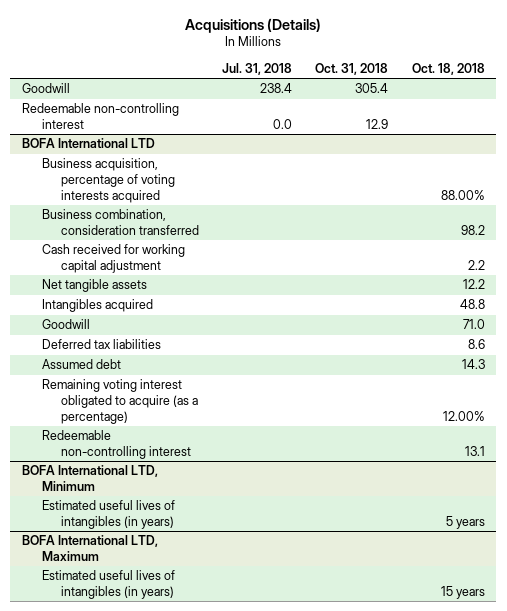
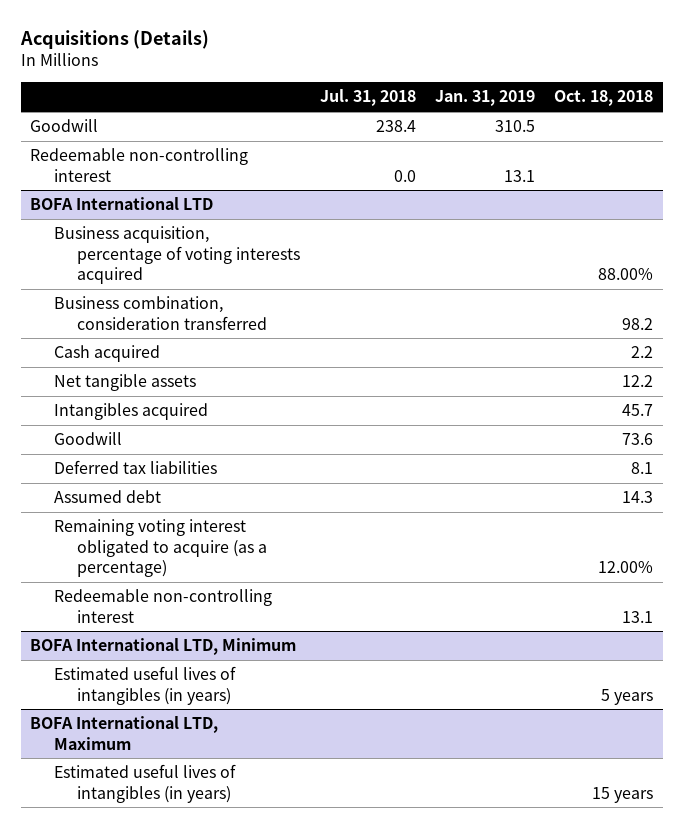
- | Jul. 31, 2018 | Oct. 31, 2018 | Oct. 18, 2018
+ | Jul. 31, 2018 | Jan. 31, 2019 | Oct. 18, 2018
@ BOFA International LTD
- Cash received for working capital adjustment | | | 2.2
+ Cash acquired | | | 2.2
- Intangibles acquired | | | 48.8
- Goodwill | | | 71.0
- Deferred tax liabilities | | | 8.6
+ Intangibles acquired | | | 45.7
+ Goodwill | | | 73.6
+ Deferred tax liabilities | | | 8.1

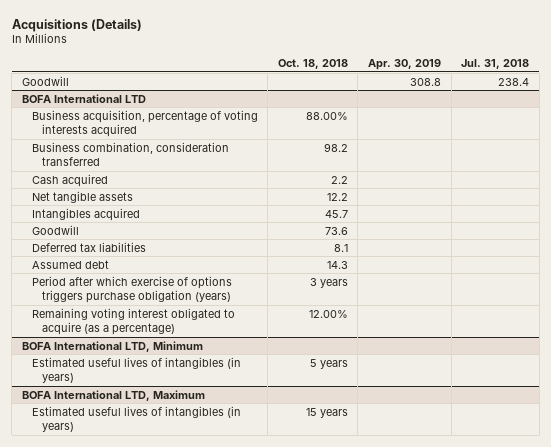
- | Jul. 31, 2018 | Jan. 31, 2019 | Oct. 18, 2018
+ | Oct. 18, 2018 | Apr. 30, 2019 | Jul. 31, 2018
- Redeemable non-controlling interest | 0.0 | 13.1 |
@ BOFA International LTD
+ Period after which exercise of options triggers purchase obligation (years) | 3 years | |
- Redeemable non-controlling interest | | | 13.1

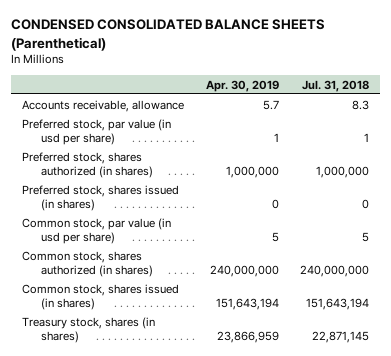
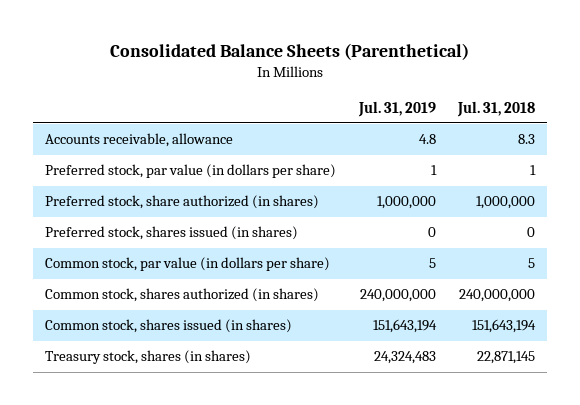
- CONDENSED CONSOLIDATED BALANCE SHEETS (Parenthetical)
+ Consolidated Balance Sheets (Parenthetical)
- | Apr. 30, 2019 | Jul. 31, 2018
+ | Jul. 31, 2019 | Jul. 31, 2018
- Preferred stock, par value (in usd per share) | 1 | 1
- Preferred stock, shares authorized (in shares) | 1,000,000 | 1,000,000
+ Preferred stock, par value (in dollars per share) | 1 | 1
+ Preferred stock, share authorized (in shares) | 1,000,000 | 1,000,000
- Common stock, par value (in usd per share) | 5 | 5
+ Common stock, par value (in dollars per share) | 5 | 5

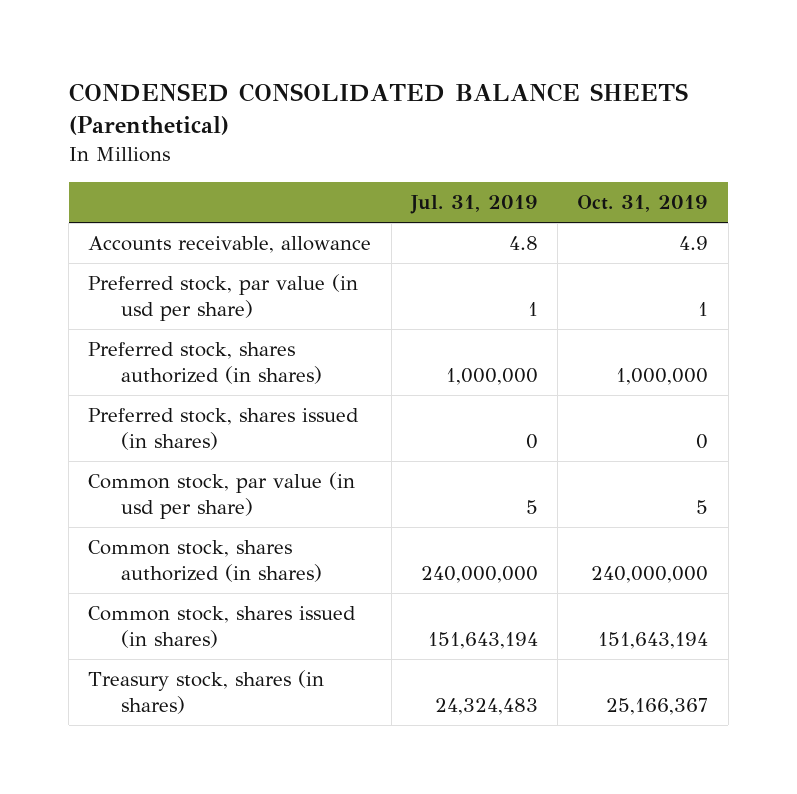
- Consolidated Balance Sheets (Parenthetical)
+ CONDENSED CONSOLIDATED BALANCE SHEETS (Parenthetical)
- | Jul. 31, 2019 | Jul. 31, 2018
+ | Jul. 31, 2019 | Oct. 31, 2019
- Preferred stock, par value (in dollars per share) | 1 | 1
- Preferred stock, share authorized (in shares) | 1,000,000 | 1,000,000
+ Preferred stock, par value (in usd per share) | 1 | 1
+ Preferred stock, shares authorized (in shares) | 1,000,000 | 1,000,000
- Common stock, par value (in dollars per share) | 5 | 5
+ Common stock, par value (in usd per share) | 5 | 5

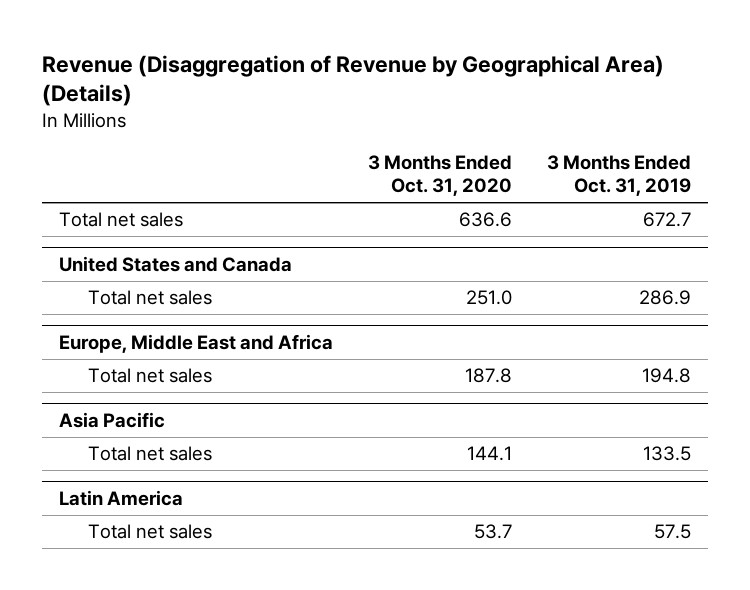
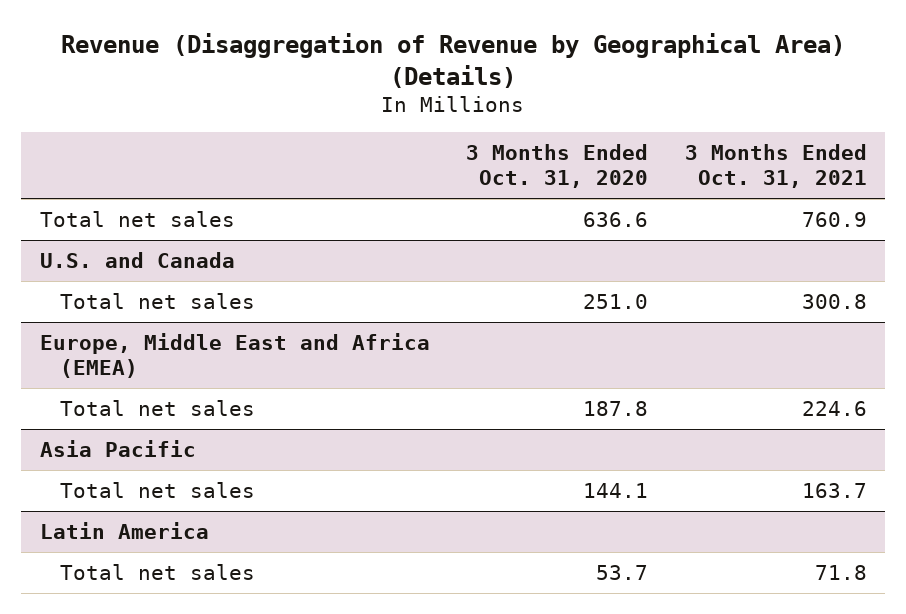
- | 3 Months Ended Oct. 31, 2020 | 3 Months Ended Oct. 31, 2019
+ | 3 Months Ended Oct. 31, 2020 | 3 Months Ended Oct. 31, 2021
- United States and Canada
+ U.S. and Canada
- Europe, Middle East and Africa
+ Europe, Middle East and Africa (EMEA)

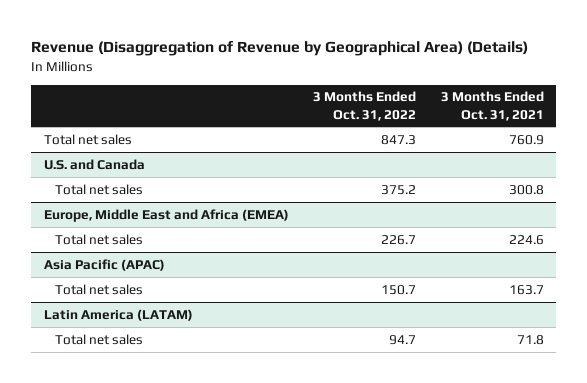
- | 3 Months Ended Oct. 31, 2020 | 3 Months Ended Oct. 31, 2021
+ | 3 Months Ended Oct. 31, 2022 | 3 Months Ended Oct. 31, 2021
- Asia Pacific
+ Asia Pacific (APAC)
- Latin America
+ Latin America (LATAM)

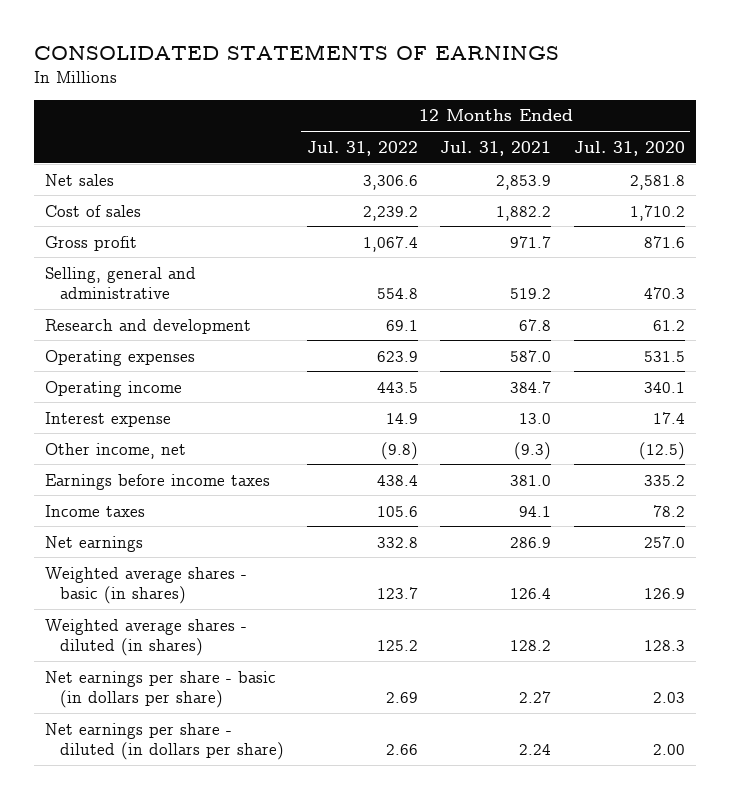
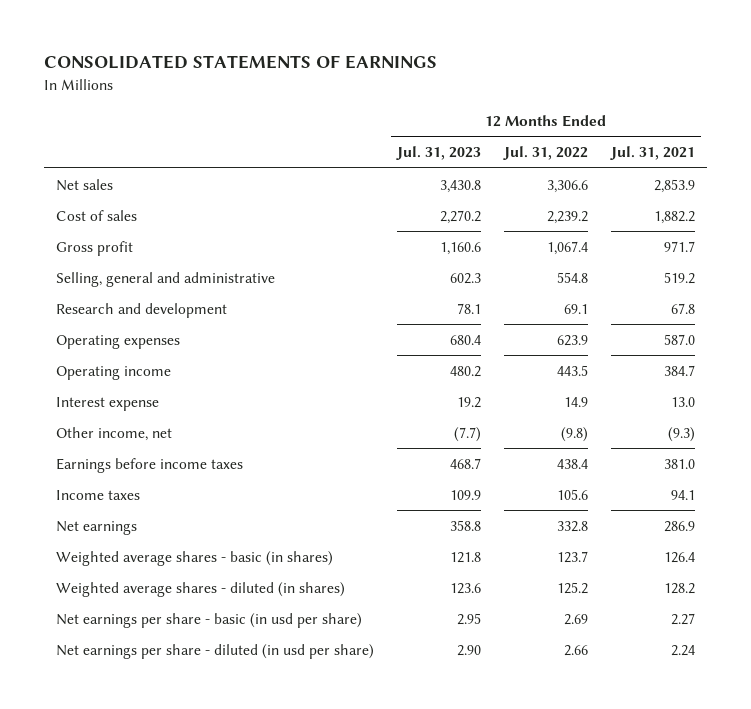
- | 12 Months Ended Jul. 31, 2022 | 12 Months Ended Jul. 31, 2021 | 12 Months Ended Jul. 31, 2020
+ | 12 Months Ended Jul. 31, 2023 | 12 Months Ended Jul. 31, 2022 | 12 Months Ended Jul. 31, 2021
- Net earnings per share - basic (in dollars per share) | 2.69 | 2.27 | 2.03
- Net earnings per share - diluted (in dollars per share) | 2.66 | 2.24 | 2.00
+ Net earnings per share - basic (in usd per share) | 2.95 | 2.69 | 2.27
+ Net earnings per share - diluted (in usd per share) | 2.90 | 2.66 | 2.24

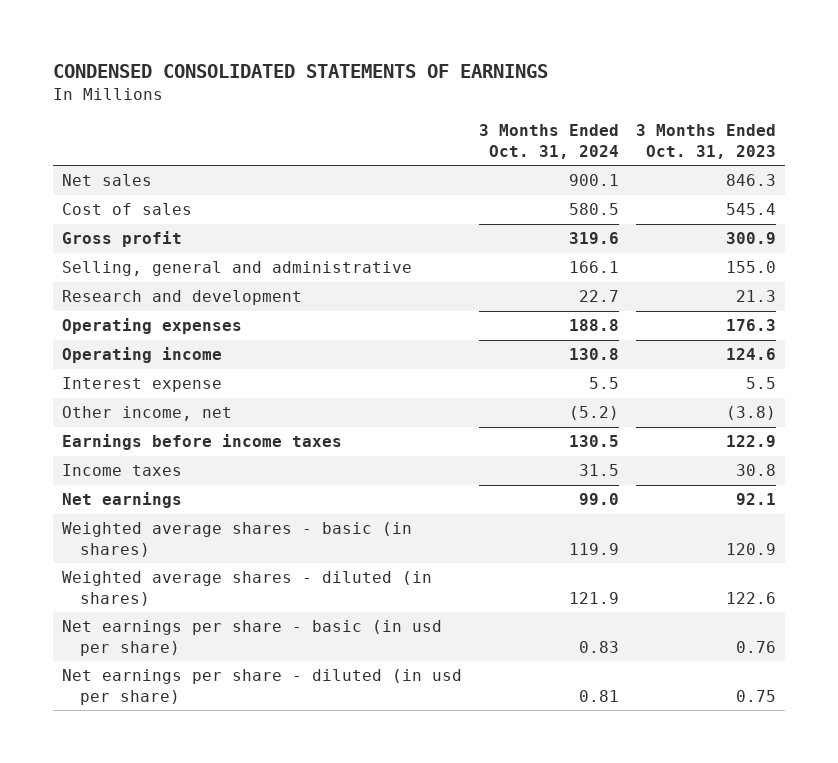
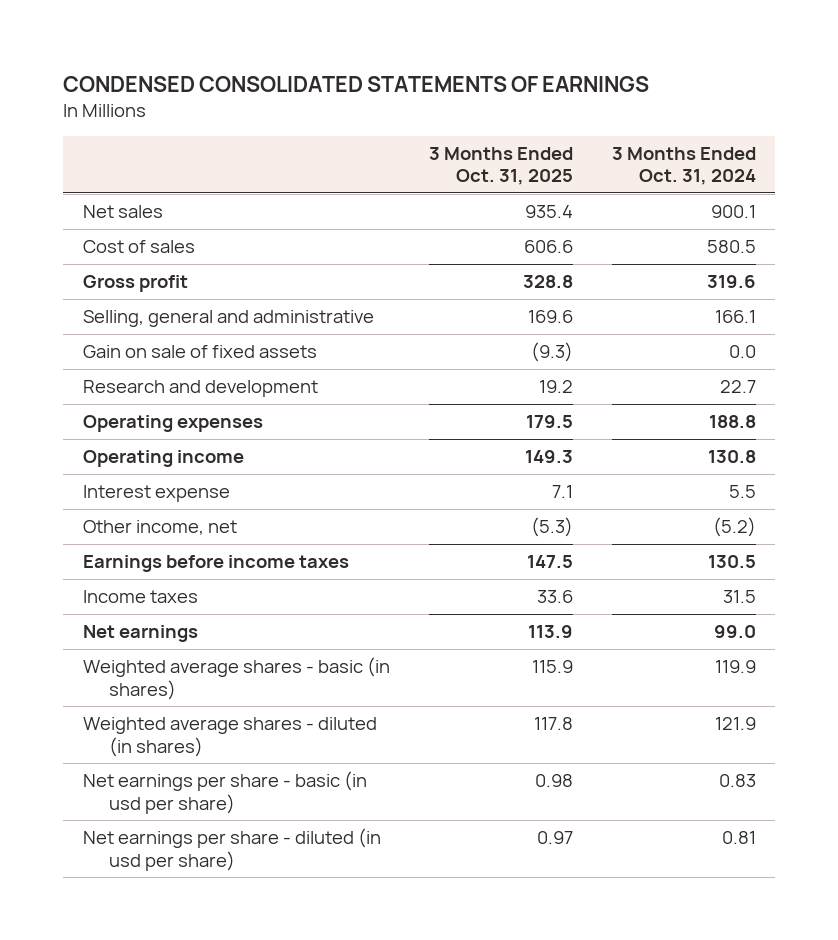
- | 3 Months Ended Oct. 31, 2024 | 3 Months Ended Oct. 31, 2023
+ | 3 Months Ended Oct. 31, 2025 | 3 Months Ended Oct. 31, 2024
+ Gain on sale of fixed assets | (9.3) | 0.0

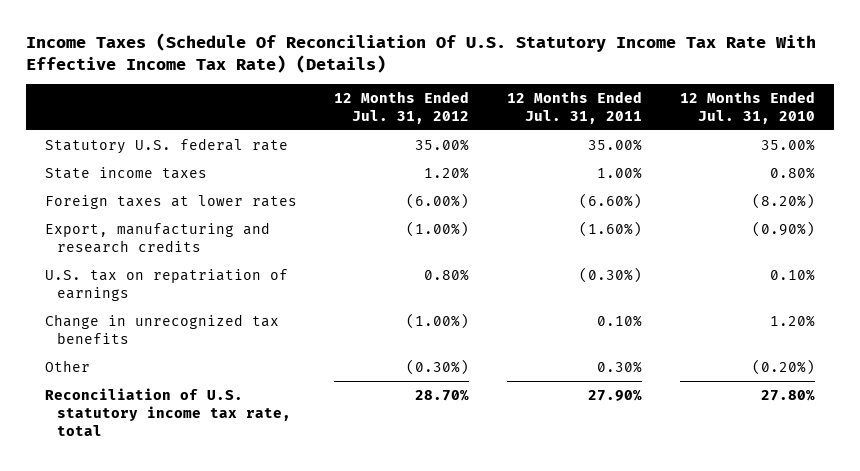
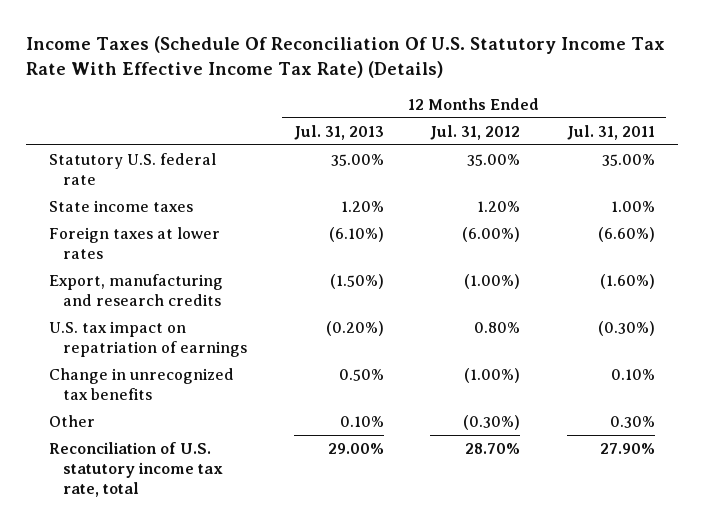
- | 12 Months Ended Jul. 31, 2012 | 12 Months Ended Jul. 31, 2011 | 12 Months Ended Jul. 31, 2010
+ | 12 Months Ended Jul. 31, 2013 | 12 Months Ended Jul. 31, 2012 | 12 Months Ended Jul. 31, 2011
- U.S. tax on repatriation of earnings | 0.80% | (0.30%) | 0.10%
+ U.S. tax impact on repatriation of earnings | (0.20%) | 0.80% | (0.30%)

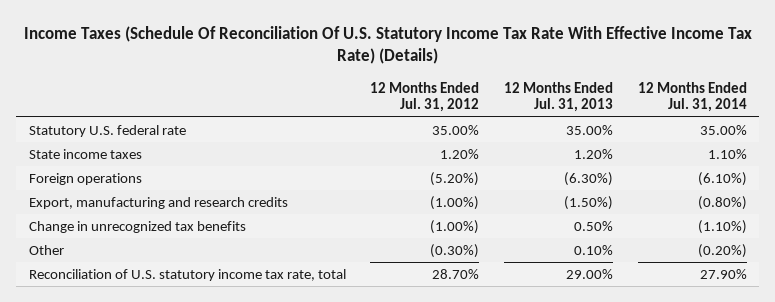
- | 12 Months Ended Jul. 31, 2013 | 12 Months Ended Jul. 31, 2012 | 12 Months Ended Jul. 31, 2011
+ | 12 Months Ended Jul. 31, 2012 | 12 Months Ended Jul. 31, 2013 | 12 Months Ended Jul. 31, 2014
- Foreign taxes at lower rates | (6.10%) | (6.00%) | (6.60%)
+ Foreign operations | (5.20%) | (6.30%) | (6.10%)
- U.S. tax impact on repatriation of earnings | (0.20%) | 0.80% | (0.30%)

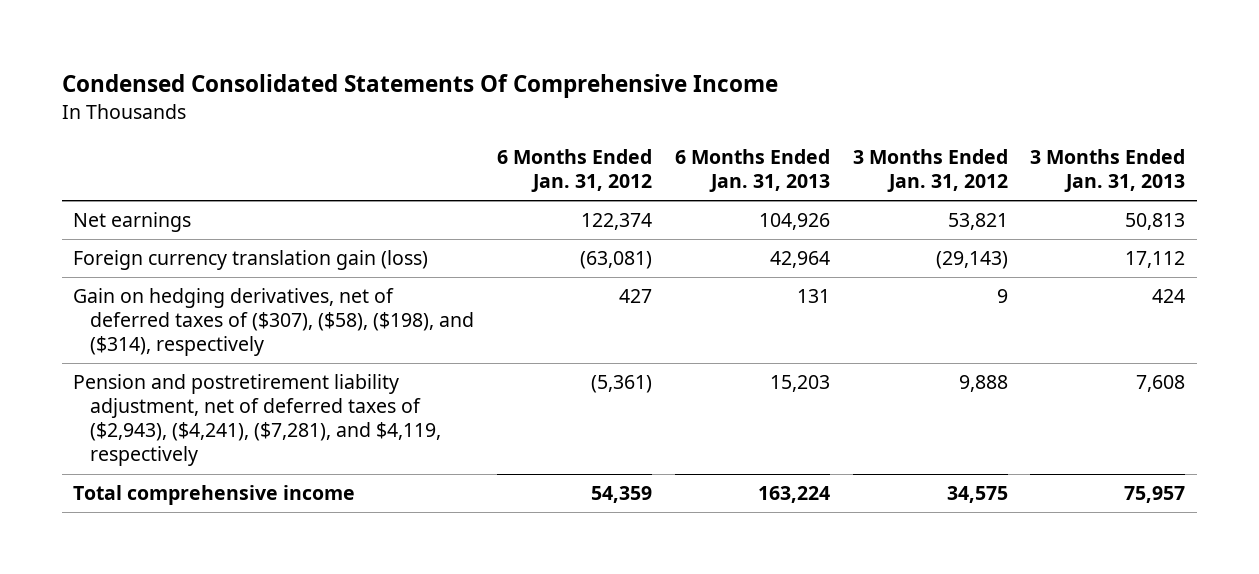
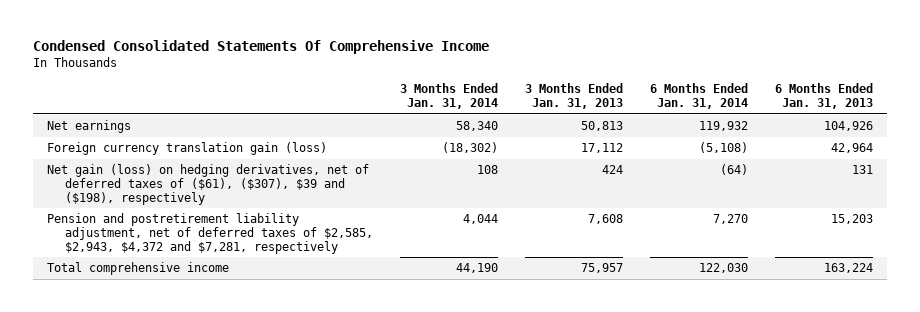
- | 6 Months Ended Jan. 31, 2012 | 6 Months Ended Jan. 31, 2013 | 3 Months Ended Jan. 31, 2012 | 3 Months Ended Jan. 31, 2013
+ | 3 Months Ended Jan. 31, 2014 | 3 Months Ended Jan. 31, 2013 | 6 Months Ended Jan. 31, 2014 | 6 Months Ended Jan. 31, 2013
- Gain on hedging derivatives, net of deferred taxes of ($307), ($58), ($198), and ($314), respectively | 427 | 131 | 9 | 424
- Pension and postretirement liability adjustment, net of deferred taxes of ($2,943), ($4,241), ($7,281), and $4,119, respectively | (5,361) | 15,203 | 9,888 | 7,608
+ Net gain (loss) on hedging derivatives, net of deferred taxes of ($61), ($307), $39 and ($198), respectively | 108 | 424 | (64) | 131
+ Pension and postretirement liability adjustment, net of deferred taxes of $2,585, $2,943, $4,372 and $7,281, respectively | 4,044 | 7,608 | 7,270 | 15,203

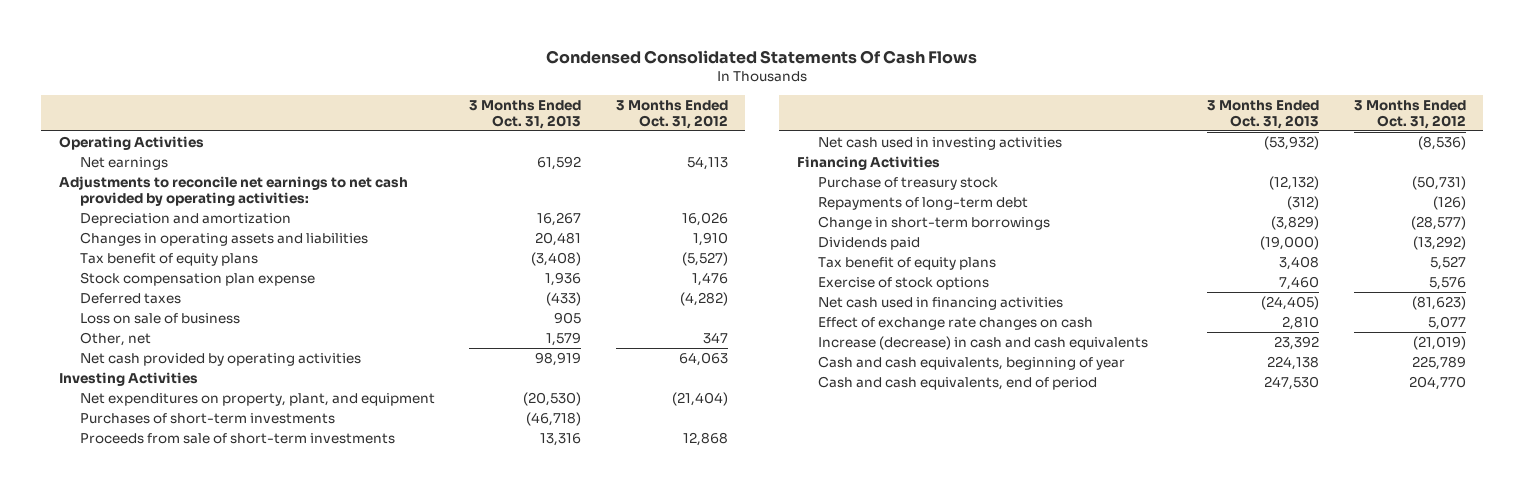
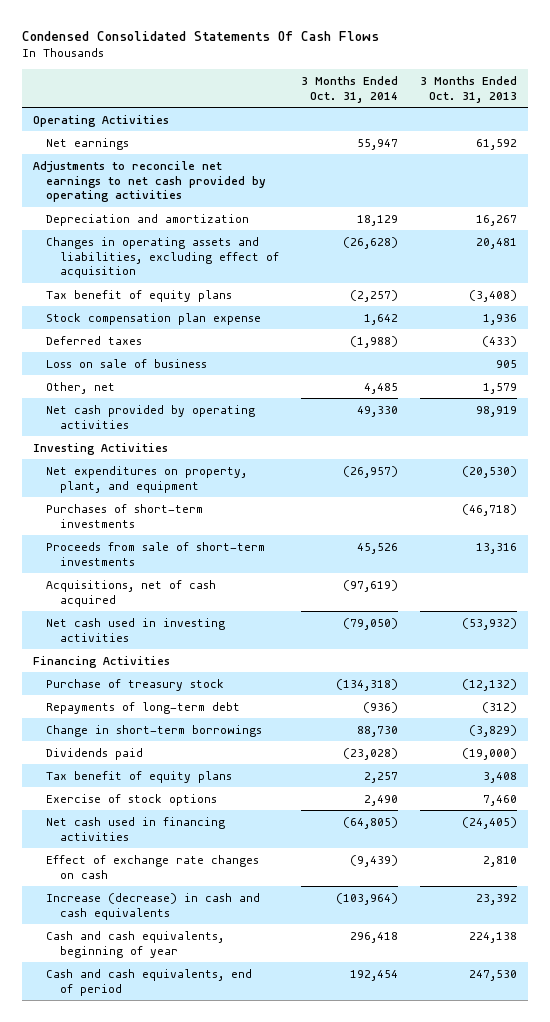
- | 3 Months Ended Oct. 31, 2013 | 3 Months Ended Oct. 31, 2012
+ | 3 Months Ended Oct. 31, 2014 | 3 Months Ended Oct. 31, 2013
- Adjustments to reconcile net earnings to net cash provided by operating activities:
+ Adjustments to reconcile net earnings to net cash provided by operating activities
- Changes in operating assets and liabilities | 20,481 | 1,910
+ Changes in operating assets and liabilities, excluding effect of acquisition | (26,628) | 20,481
+ Acquisitions, net of cash acquired | (97,619) |

